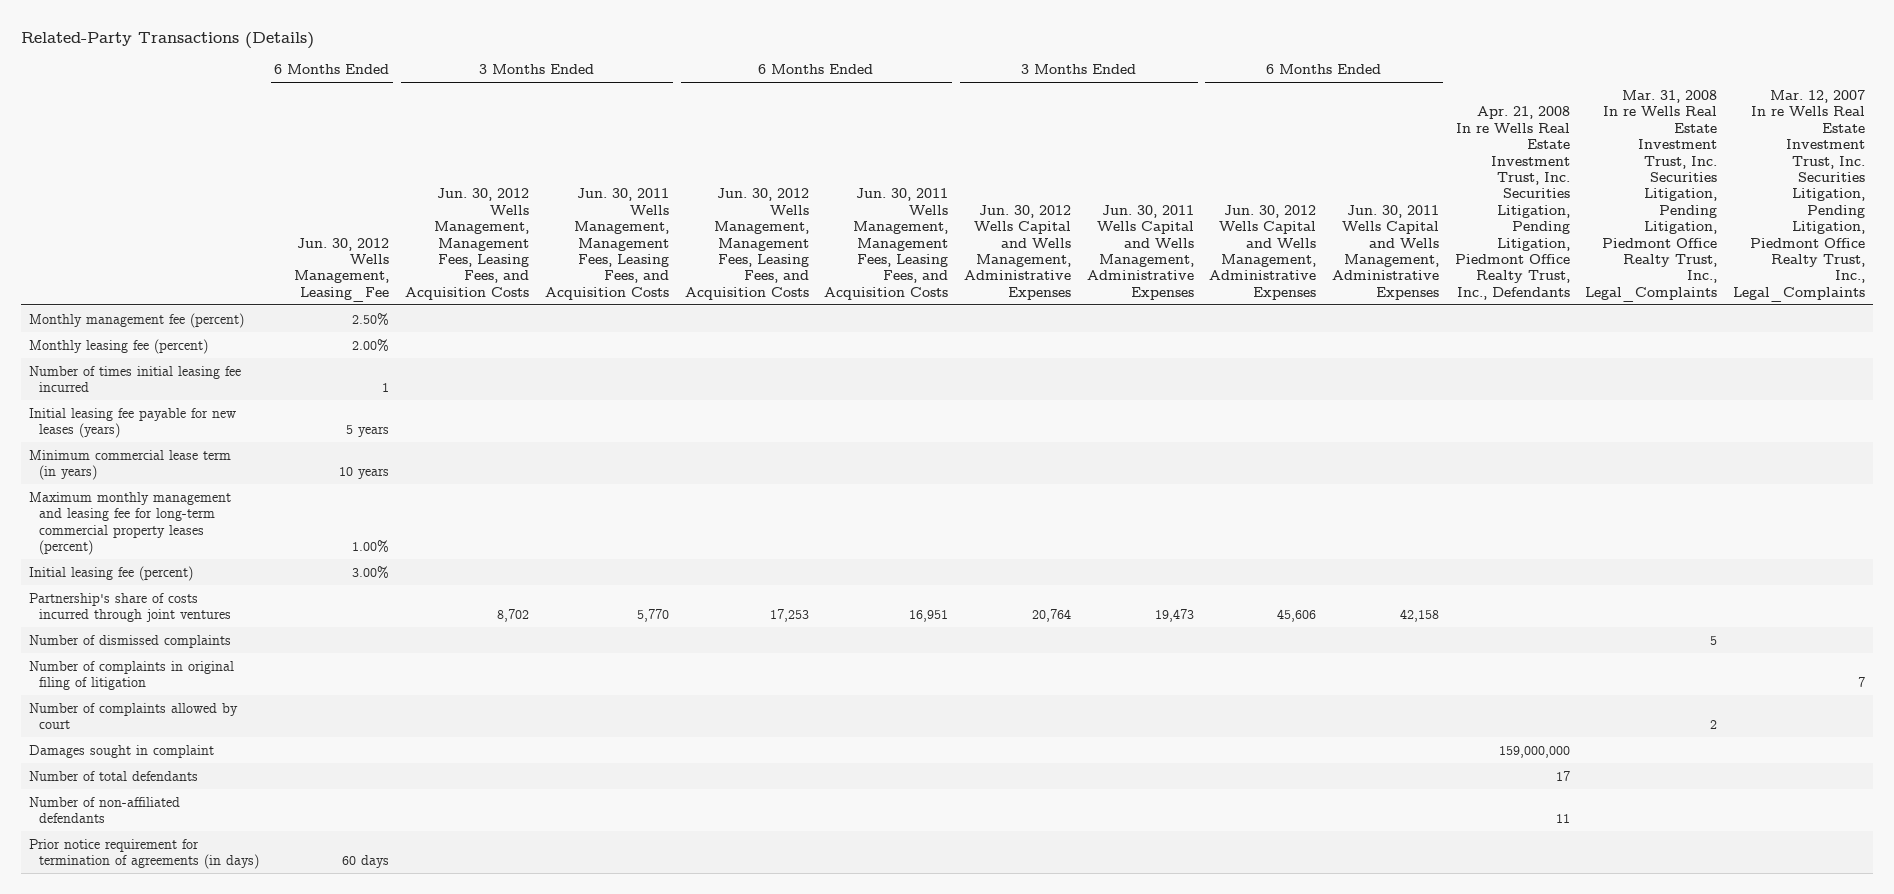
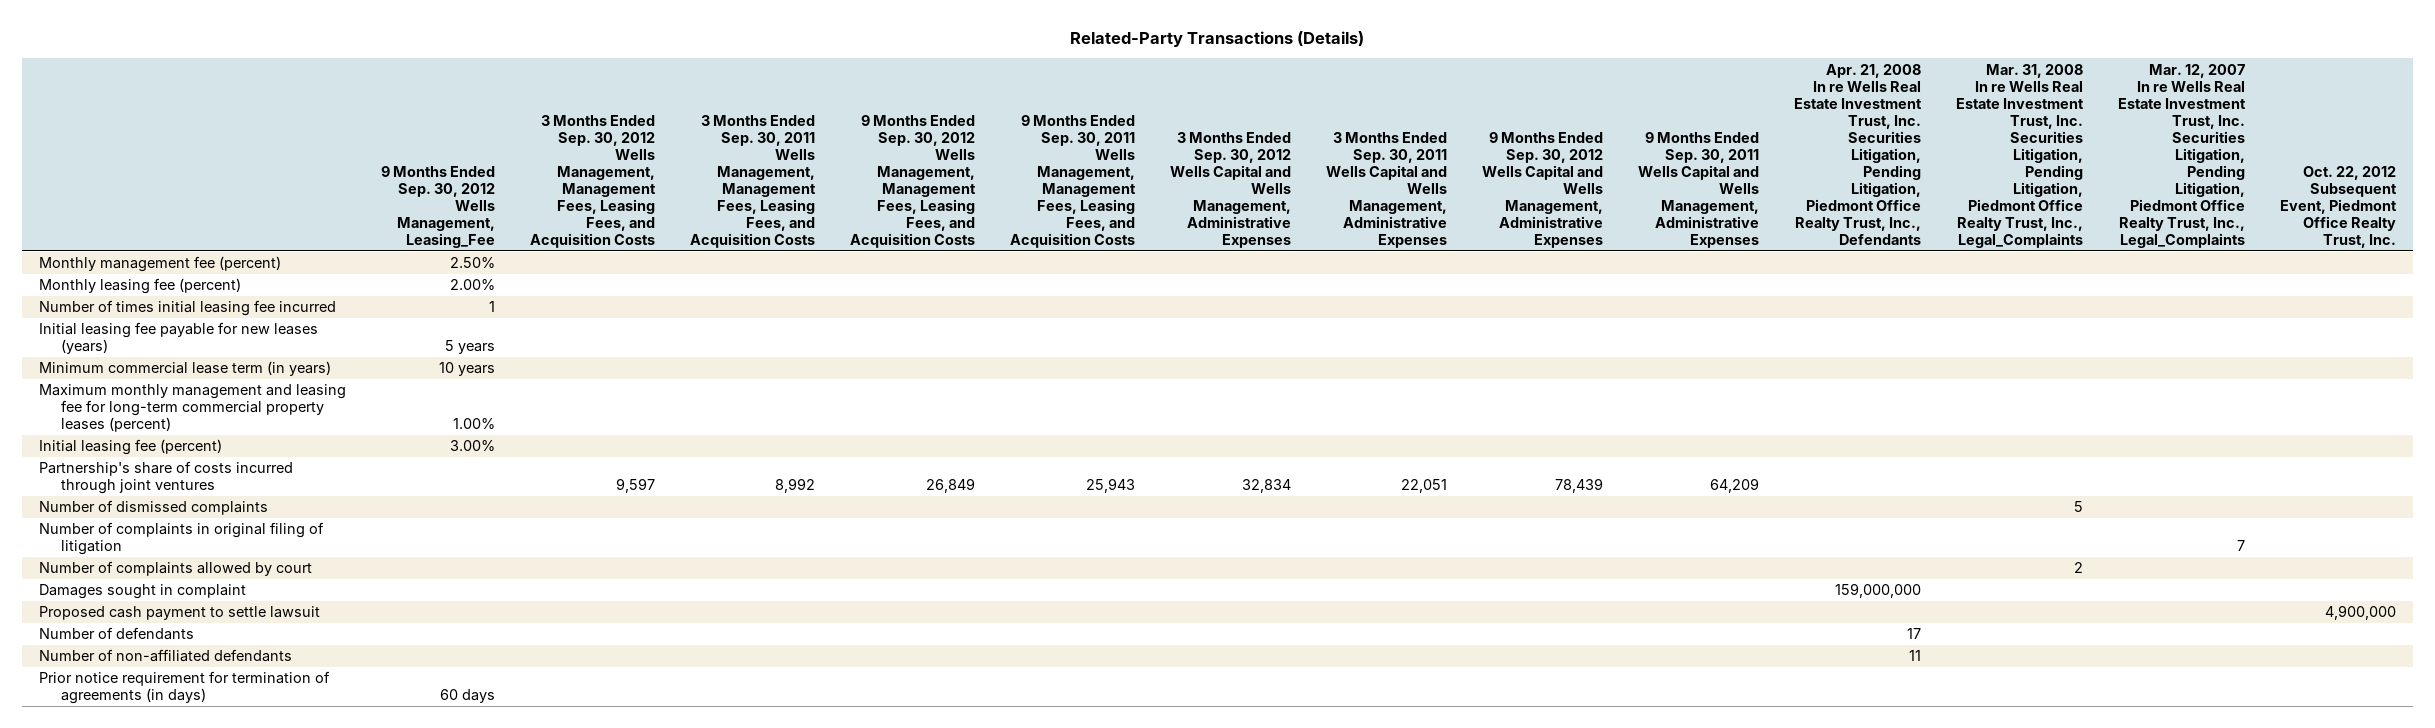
- | 6 Months Ended Jun. 30, 2012 Wells Management, Leasing_Fee | 3 Months Ended Jun. 30, 2012 Wells Management, Management Fees, Leasing Fees, and Acquisition Costs | 3 Months Ended Jun. 30, 2011 Wells Management, Management Fees, Leasing Fees, and Acquisition Costs | 6 Months Ended Jun. 30, 2012 Wells Management, Management Fees, Leasing Fees, and Acquisition Costs | 6 Months Ended Jun. 30, 2011 Wells Management, Management Fees, Leasing Fees, and Acquisition Costs | 3 Months Ended Jun. 30, 2012 Wells Capital and Wells Management, Administrative Expenses | 3 Months Ended Jun. 30, 2011 Wells Capital and Wells Management, Administrative Expenses | 6 Months Ended Jun. 30, 2012 Wells Capital and Wells Management, Administrative Expenses | 6 Months Ended Jun. 30, 2011 Wells Capital and Wells Management, Administrative Expenses | Apr. 21, 2008 In re Wells Real Estate Investment Trust, Inc. Securities Litigation, Pending Litigation, Piedmont Office Realty Trust, Inc., Defendants | Mar. 31, 2008 In re Wells Real Estate Investment Trust, Inc. Securities Litigation, Pending Litigation, Piedmont Office Realty Trust, Inc., Legal_Complaints | Mar. 12, 2007 In re Wells Real Estate Investment Trust, Inc. Securities Litigation, Pending Litigation, Piedmont Office Realty Trust, Inc., Legal_Complaints
+ | 9 Months Ended Sep. 30, 2012 Wells Management, Leasing_Fee | 3 Months Ended Sep. 30, 2012 Wells Management, Management Fees, Leasing Fees, and Acquisition Costs | 3 Months Ended Sep. 30, 2011 Wells Management, Management Fees, Leasing Fees, and Acquisition Costs | 9 Months Ended Sep. 30, 2012 Wells Management, Management Fees, Leasing Fees, and Acquisition Costs | 9 Months Ended Sep. 30, 2011 Wells Management, Management Fees, Leasing Fees, and Acquisition Costs | 3 Months Ended Sep. 30, 2012 Wells Capital and Wells Management, Administrative Expenses | 3 Months Ended Sep. 30, 2011 Wells Capital and Wells Management, Administrative Expenses | 9 Months Ended Sep. 30, 2012 Wells Capital and Wells Management, Administrative Expenses | 9 Months Ended Sep. 30, 2011 Wells Capital and Wells Management, Administrative Expenses | Apr. 21, 2008 In re Wells Real Estate Investment Trust, Inc. Securities Litigation, Pending Litigation, Piedmont Office Realty Trust, Inc., Defendants | Mar. 31, 2008 In re Wells Real Estate Investment Trust, Inc. Securities Litigation, Pending Litigation, Piedmont Office Realty Trust, Inc., Legal_Complaints | Mar. 12, 2007 In re Wells Real Estate Investment Trust, Inc. Securities Litigation, Pending Litigation, Piedmont Office Realty Trust, Inc., Legal_Complaints | Oct. 22, 2012 Subsequent Event, Piedmont Office Realty Trust, Inc.
- Number of total defendants | | | | | | | | | | 17 | |
+ Proposed cash payment to settle lawsuit | | | | | | | | | | | | | 4,900,000
+ Number of defendants | | | | | | | | | | 17 | | |

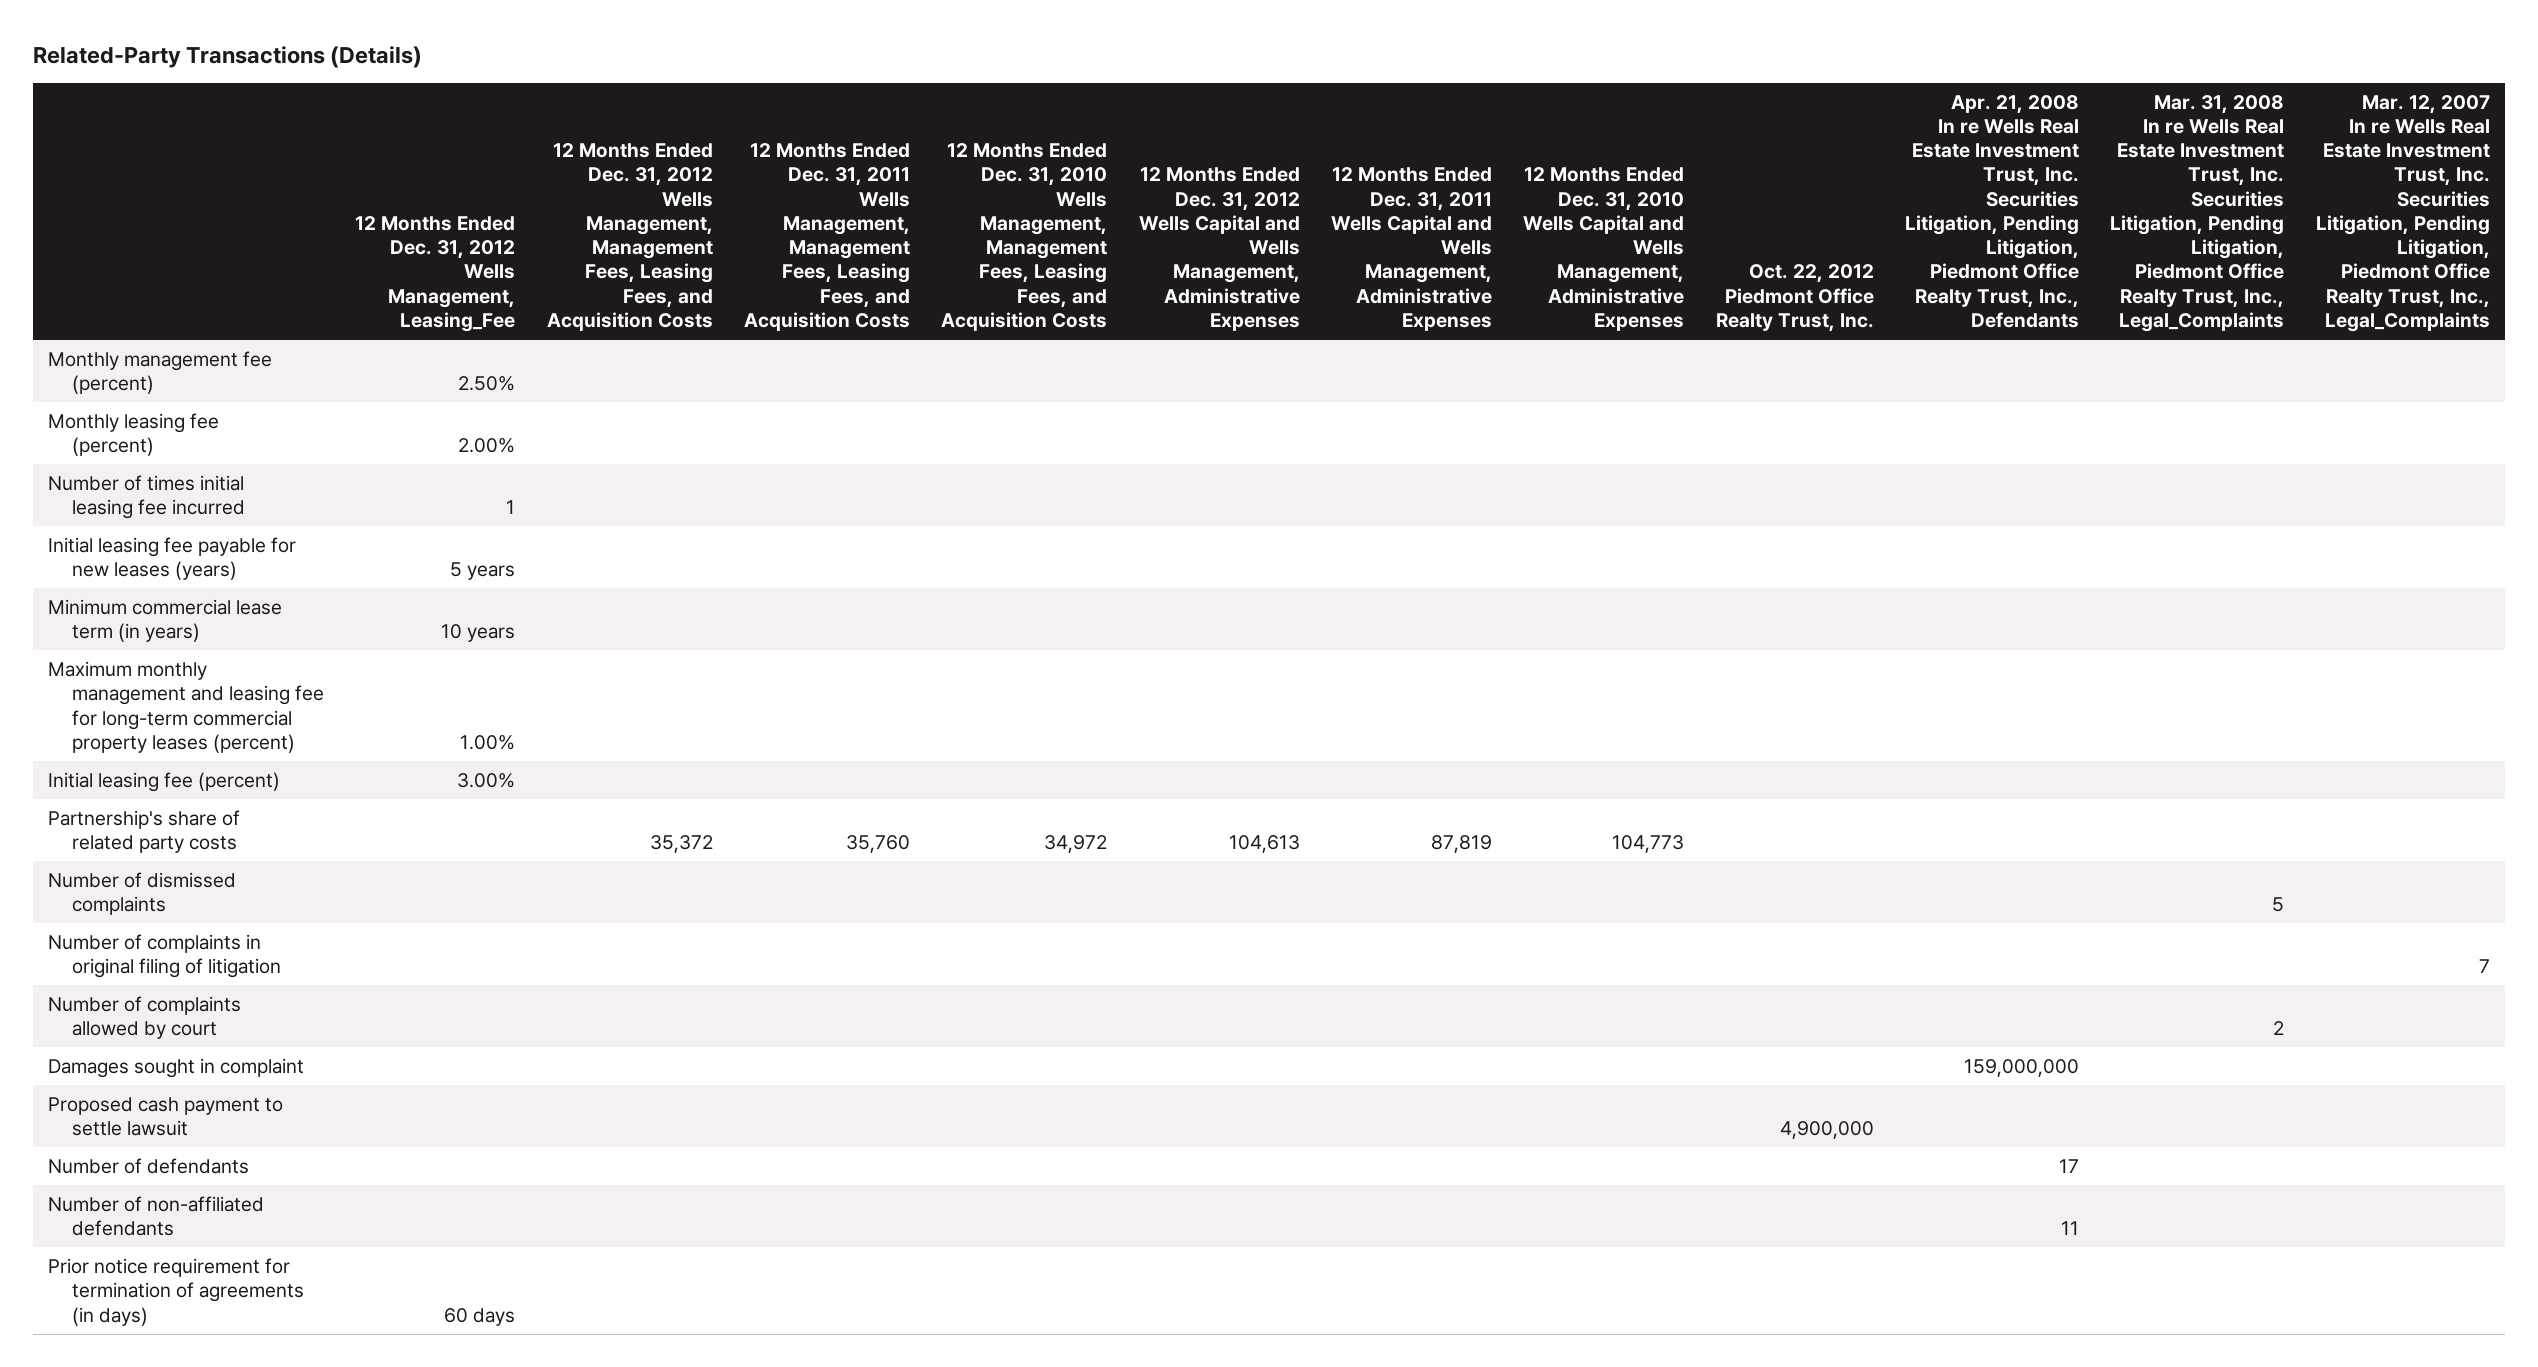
- | 9 Months Ended Sep. 30, 2012 Wells Management, Leasing_Fee | 3 Months Ended Sep. 30, 2012 Wells Management, Management Fees, Leasing Fees, and Acquisition Costs | 3 Months Ended Sep. 30, 2011 Wells Management, Management Fees, Leasing Fees, and Acquisition Costs | 9 Months Ended Sep. 30, 2012 Wells Management, Management Fees, Leasing Fees, and Acquisition Costs | 9 Months Ended Sep. 30, 2011 Wells Management, Management Fees, Leasing Fees, and Acquisition Costs | 3 Months Ended Sep. 30, 2012 Wells Capital and Wells Management, Administrative Expenses | 3 Months Ended Sep. 30, 2011 Wells Capital and Wells Management, Administrative Expenses | 9 Months Ended Sep. 30, 2012 Wells Capital and Wells Management, Administrative Expenses | 9 Months Ended Sep. 30, 2011 Wells Capital and Wells Management, Administrative Expenses | Apr. 21, 2008 In re Wells Real Estate Investment Trust, Inc. Securities Litigation, Pending Litigation, Piedmont Office Realty Trust, Inc., Defendants | Mar. 31, 2008 In re Wells Real Estate Investment Trust, Inc. Securities Litigation, Pending Litigation, Piedmont Office Realty Trust, Inc., Legal_Complaints | Mar. 12, 2007 In re Wells Real Estate Investment Trust, Inc. Securities Litigation, Pending Litigation, Piedmont Office Realty Trust, Inc., Legal_Complaints | Oct. 22, 2012 Subsequent Event, Piedmont Office Realty Trust, Inc.
+ | 12 Months Ended Dec. 31, 2012 Wells Management, Leasing_Fee | 12 Months Ended Dec. 31, 2012 Wells Management, Management Fees, Leasing Fees, and Acquisition Costs | 12 Months Ended Dec. 31, 2011 Wells Management, Management Fees, Leasing Fees, and Acquisition Costs | 12 Months Ended Dec. 31, 2010 Wells Management, Management Fees, Leasing Fees, and Acquisition Costs | 12 Months Ended Dec. 31, 2012 Wells Capital and Wells Management, Administrative Expenses | 12 Months Ended Dec. 31, 2011 Wells Capital and Wells Management, Administrative Expenses | 12 Months Ended Dec. 31, 2010 Wells Capital and Wells Management, Administrative Expenses | Oct. 22, 2012 Piedmont Office Realty Trust, Inc. | Apr. 21, 2008 In re Wells Real Estate Investment Trust, Inc. Securities Litigation, Pending Litigation, Piedmont Office Realty Trust, Inc., Defendants | Mar. 31, 2008 In re Wells Real Estate Investment Trust, Inc. Securities Litigation, Pending Litigation, Piedmont Office Realty Trust, Inc., Legal_Complaints | Mar. 12, 2007 In re Wells Real Estate Investment Trust, Inc. Securities Litigation, Pending Litigation, Piedmont Office Realty Trust, Inc., Legal_Complaints
- Partnership's share of costs incurred through joint ventures | | 9,597 | 8,992 | 26,849 | 25,943 | 32,834 | 22,051 | 78,439 | 64,209 | | | |
+ Partnership's share of related party costs | | 35,372 | 35,760 | 34,972 | 104,613 | 87,819 | 104,773 | | | |

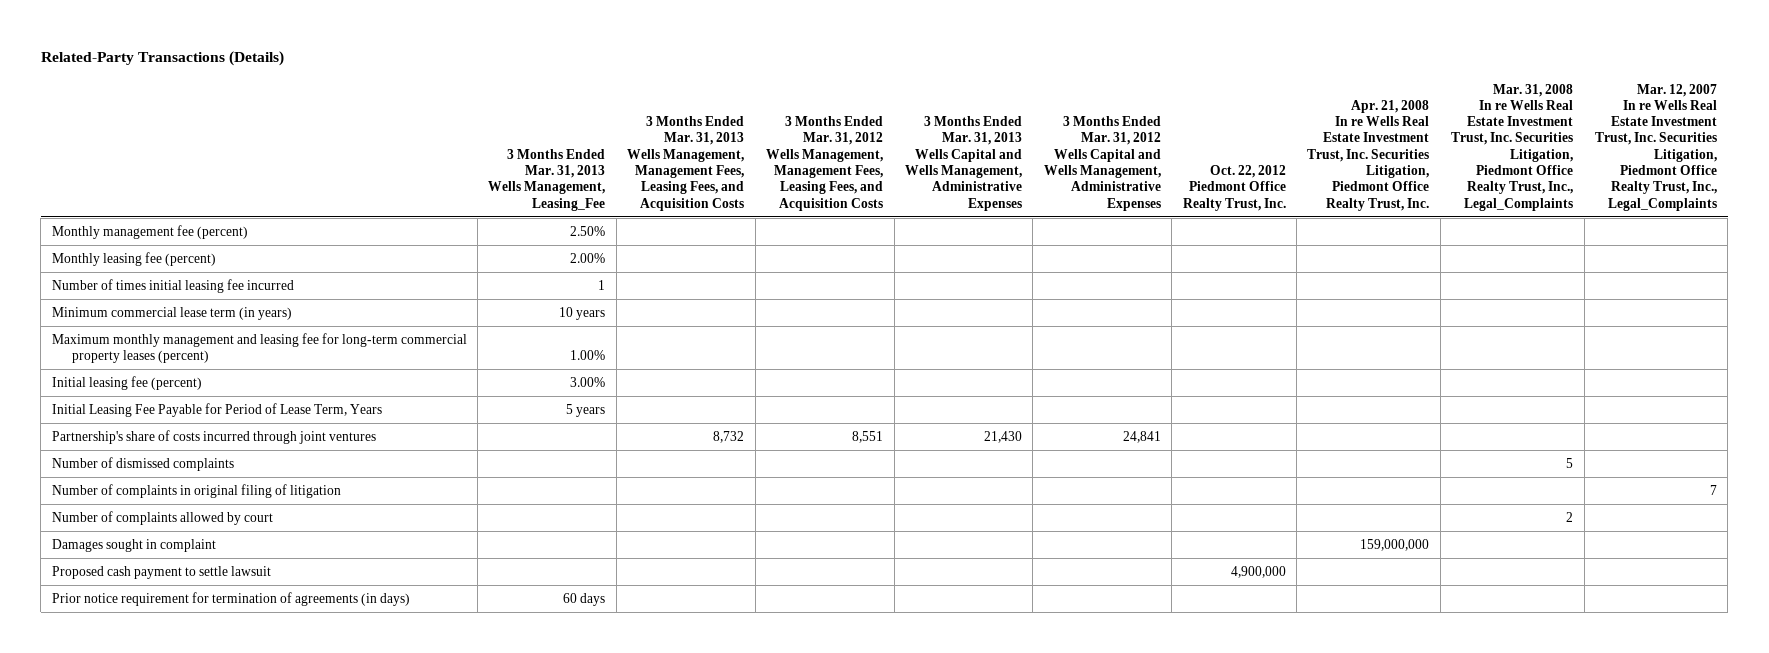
- | 12 Months Ended Dec. 31, 2012 Wells Management, Leasing_Fee | 12 Months Ended Dec. 31, 2012 Wells Management, Management Fees, Leasing Fees, and Acquisition Costs | 12 Months Ended Dec. 31, 2011 Wells Management, Management Fees, Leasing Fees, and Acquisition Costs | 12 Months Ended Dec. 31, 2010 Wells Management, Management Fees, Leasing Fees, and Acquisition Costs | 12 Months Ended Dec. 31, 2012 Wells Capital and Wells Management, Administrative Expenses | 12 Months Ended Dec. 31, 2011 Wells Capital and Wells Management, Administrative Expenses | 12 Months Ended Dec. 31, 2010 Wells Capital and Wells Management, Administrative Expenses | Oct. 22, 2012 Piedmont Office Realty Trust, Inc. | Apr. 21, 2008 In re Wells Real Estate Investment Trust, Inc. Securities Litigation, Pending Litigation, Piedmont Office Realty Trust, Inc., Defendants | Mar. 31, 2008 In re Wells Real Estate Investment Trust, Inc. Securities Litigation, Pending Litigation, Piedmont Office Realty Trust, Inc., Legal_Complaints | Mar. 12, 2007 In re Wells Real Estate Investment Trust, Inc. Securities Litigation, Pending Litigation, Piedmont Office Realty Trust, Inc., Legal_Complaints
+ | 3 Months Ended Mar. 31, 2013 Wells Management, Leasing_Fee | 3 Months Ended Mar. 31, 2013 Wells Management, Management Fees, Leasing Fees, and Acquisition Costs | 3 Months Ended Mar. 31, 2012 Wells Management, Management Fees, Leasing Fees, and Acquisition Costs | 3 Months Ended Mar. 31, 2013 Wells Capital and Wells Management, Administrative Expenses | 3 Months Ended Mar. 31, 2012 Wells Capital and Wells Management, Administrative Expenses | Oct. 22, 2012 Piedmont Office Realty Trust, Inc. | Apr. 21, 2008 In re Wells Real Estate Investment Trust, Inc. Securities Litigation, Piedmont Office Realty Trust, Inc. | Mar. 31, 2008 In re Wells Real Estate Investment Trust, Inc. Securities Litigation, Piedmont Office Realty Trust, Inc., Legal_Complaints | Mar. 12, 2007 In re Wells Real Estate Investment Trust, Inc. Securities Litigation, Piedmont Office Realty Trust, Inc., Legal_Complaints
- Initial leasing fee payable for new leases (years) | 5 years | | | | | | | | | |
- Partnership's share of related party costs | | 35,372 | 35,760 | 34,972 | 104,613 | 87,819 | 104,773 | | | |
+ Initial Leasing Fee Payable for Period of Lease Term, Years | 5 years | | | | | | | |
+ Partnership's share of costs incurred through joint ventures | | 8,732 | 8,551 | 21,430 | 24,841 | | | |
- Number of defendants | | | | | | | | | 17 | |
- Number of non-affiliated defendants | | | | | | | | | 11 | |

